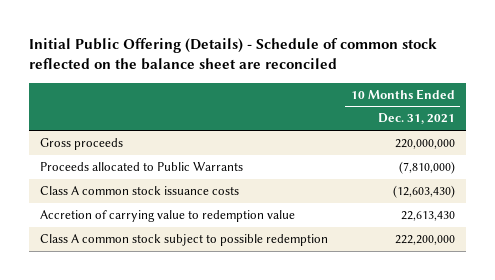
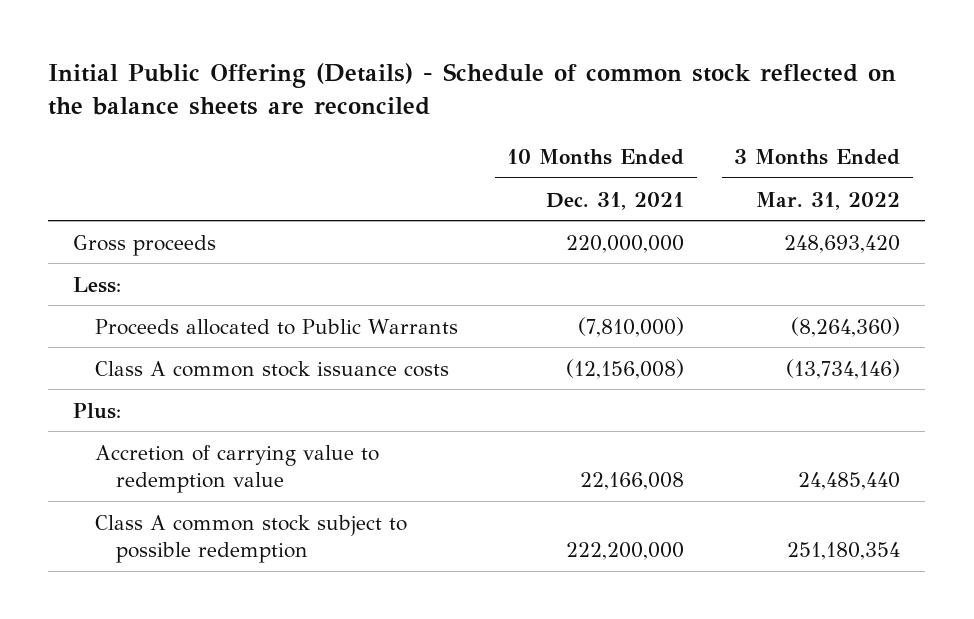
- Initial Public Offering (Details) - Schedule of common stock reflected on the balance sheet are reconciled
+ Initial Public Offering (Details) - Schedule of common stock reflected on the balance sheets are reconciled
- | 10 Months Ended Dec. 31, 2021
+ | 10 Months Ended Dec. 31, 2021 | 3 Months Ended Mar. 31, 2022
+ Less:
- Class A common stock issuance costs | (12,603,430)
- Accretion of carrying value to redemption value | 22,613,430
+ Class A common stock issuance costs | (12,156,008) | (13,734,146)
+ Plus:
+ Accretion of carrying value to redemption value | 22,166,008 | 24,485,440

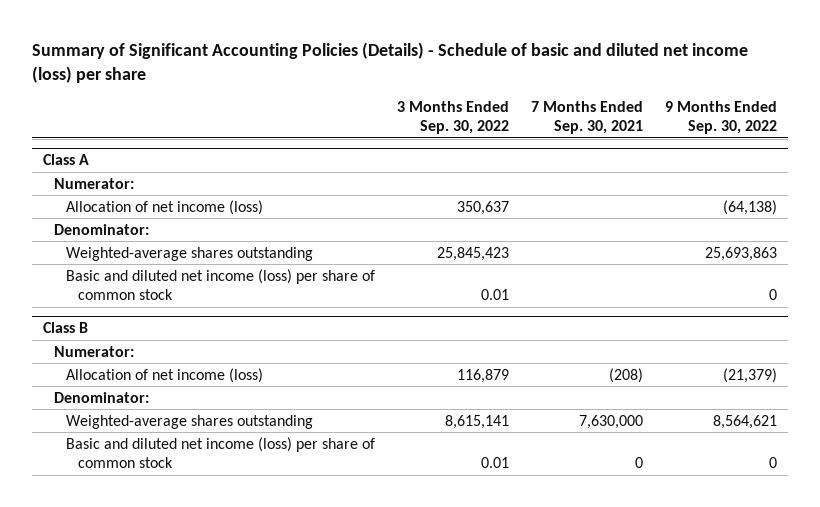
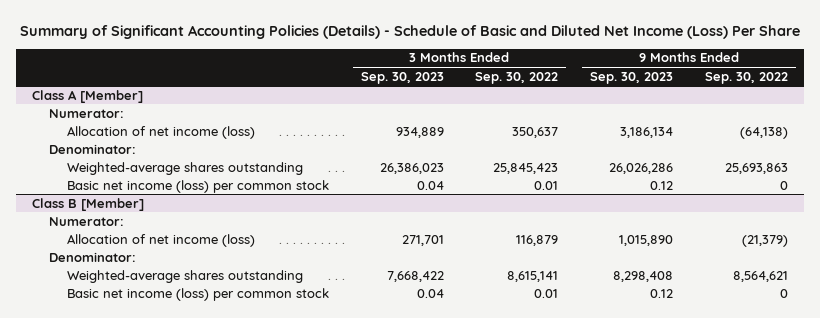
- Summary of Significant Accounting Policies (Details) - Schedule of basic and diluted net income (loss) per share
+ Summary of Significant Accounting Policies (Details) - Schedule of Basic and Diluted Net Income (Loss) Per Share
- | 3 Months Ended Sep. 30, 2022 | 7 Months Ended Sep. 30, 2021 | 9 Months Ended Sep. 30, 2022
+ | 3 Months Ended Sep. 30, 2023 | 3 Months Ended Sep. 30, 2022 | 9 Months Ended Sep. 30, 2023 | 9 Months Ended Sep. 30, 2022
- Class A
+ Class A [Member]
- Basic and diluted net income (loss) per share of common stock | 0.01 | | 0
- Class B
+ Basic net income (loss) per common stock | 0.04 | 0.01 | 0.12 | 0
+ Class B [Member]
- Basic and diluted net income (loss) per share of common stock | 0.01 | 0 | 0
+ Basic net income (loss) per common stock | 0.04 | 0.01 | 0.12 | 0

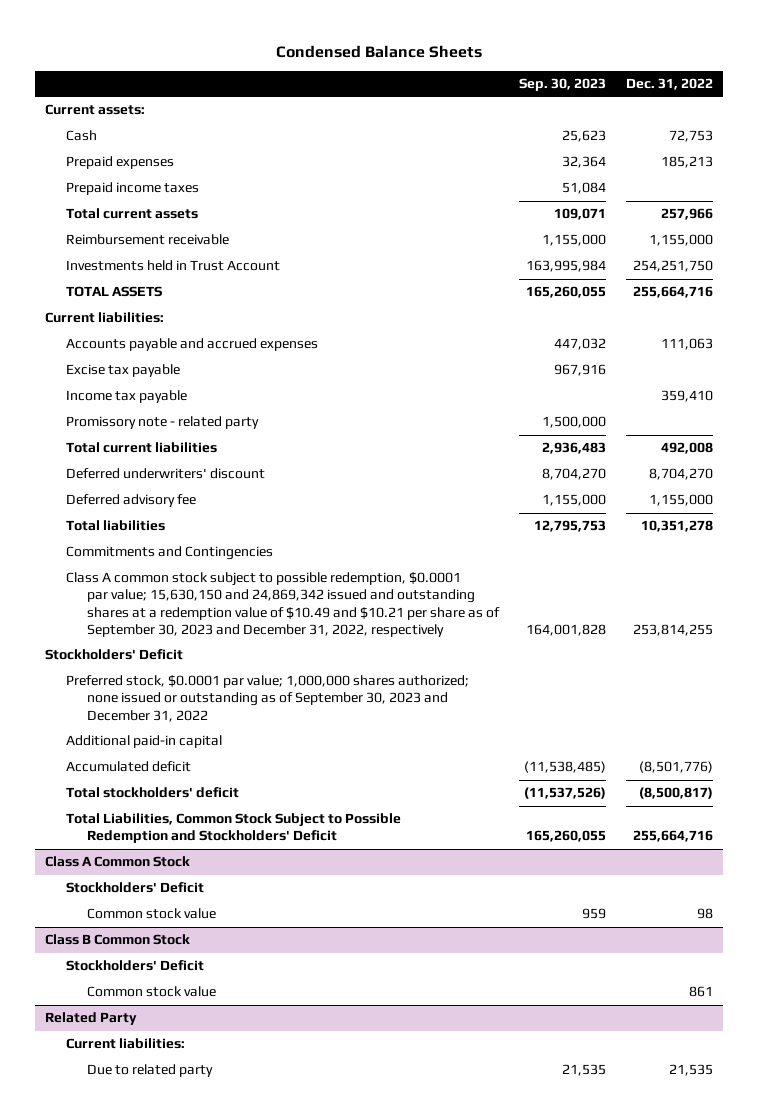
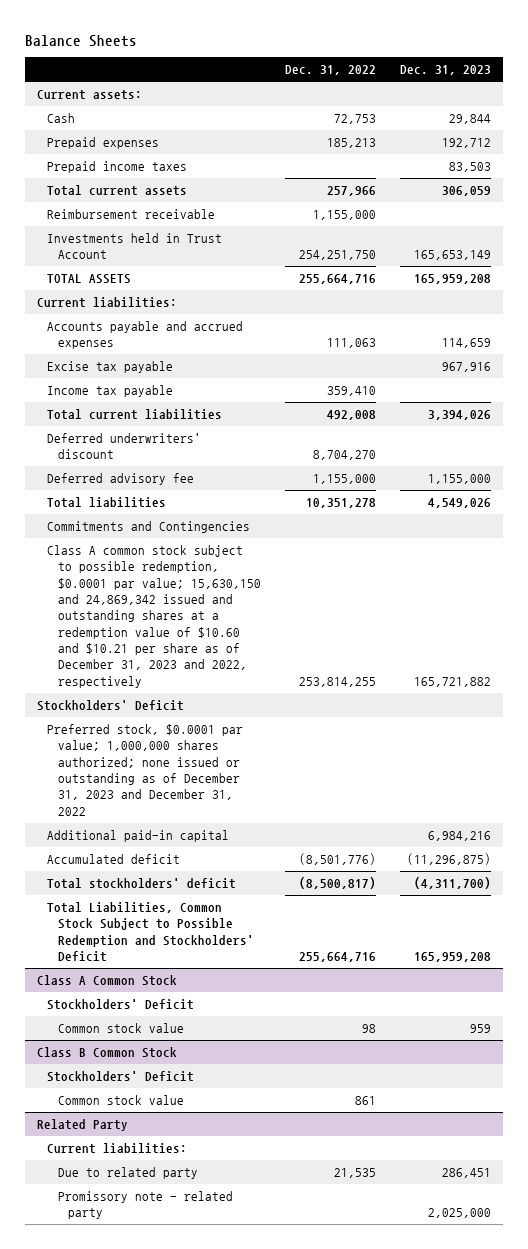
- Condensed Balance Sheets
+ Balance Sheets
- | Sep. 30, 2023 | Dec. 31, 2022
+ | Dec. 31, 2022 | Dec. 31, 2023
- Promissory note - related party | 1,500,000 |
- Class A common stock subject to possible redemption, $0.0001 par value; 15,630,150 and 24,869,342 issued and outstanding shares at a redemption value of $10.49 and $10.21 per share as of September 30, 2023 and December 31, 2022, respectively | 164,001,828 | 253,814,255
+ Class A common stock subject to possible redemption, $0.0001 par value; 15,630,150 and 24,869,342 issued and outstanding shares at a redemption value of $10.60 and $10.21 per share as of December 31, 2023 and 2022, respectively | 253,814,255 | 165,721,882
- Preferred stock, $0.0001 par value; 1,000,000 shares authorized; none issued or outstanding as of September 30, 2023 and December 31, 2022
+ Preferred stock, $0.0001 par value; 1,000,000 shares authorized; none issued or outstanding as of December 31, 2023 and December 31, 2022
@ Related Party
+ Promissory note - related party | | 2,025,000

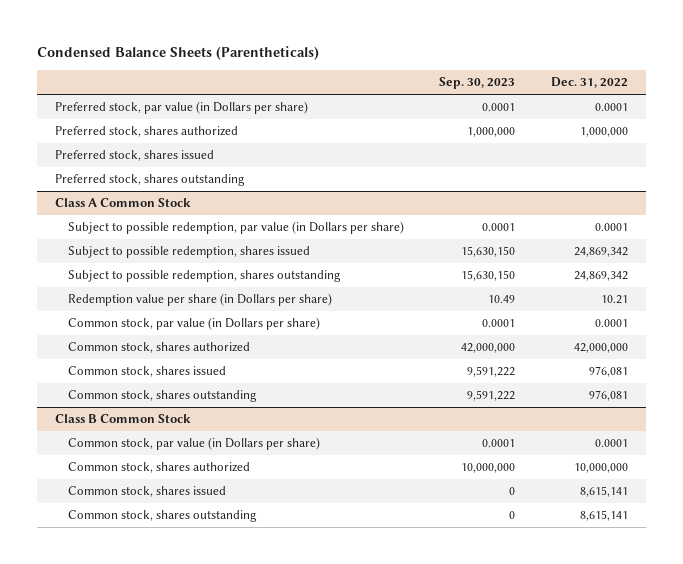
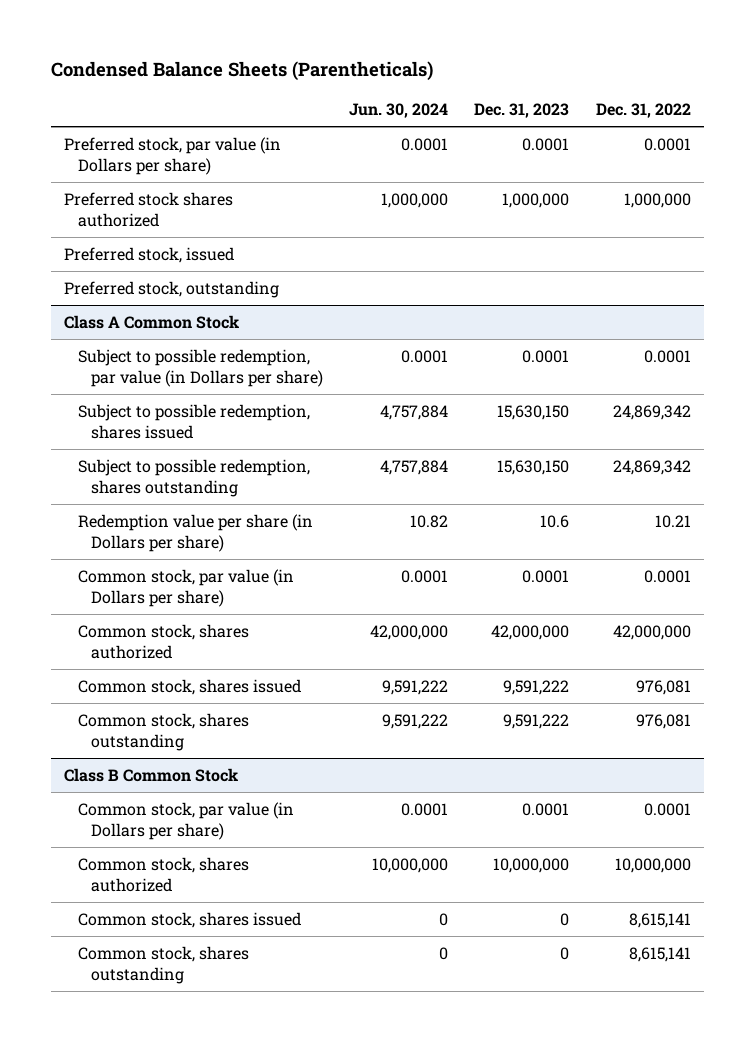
- | Sep. 30, 2023 | Dec. 31, 2022
+ | Jun. 30, 2024 | Dec. 31, 2023 | Dec. 31, 2022
- Preferred stock, shares authorized | 1,000,000 | 1,000,000
- Preferred stock, shares issued
- Preferred stock, shares outstanding
+ Preferred stock shares authorized | 1,000,000 | 1,000,000 | 1,000,000
+ Preferred stock, issued
+ Preferred stock, outstanding

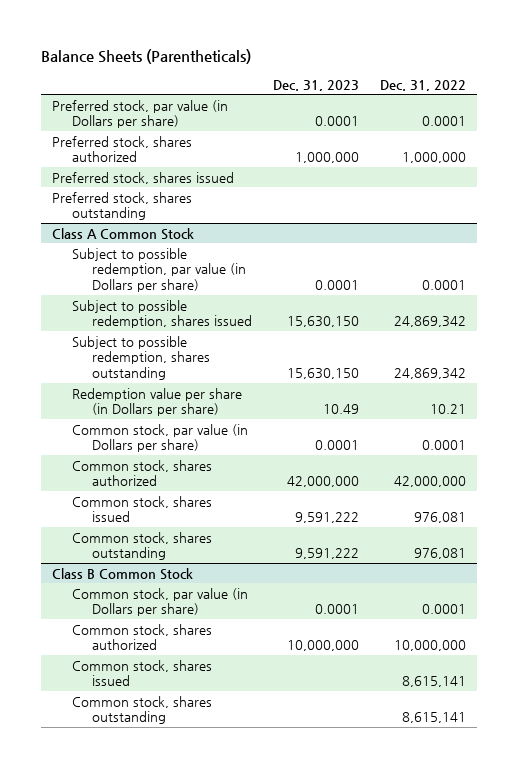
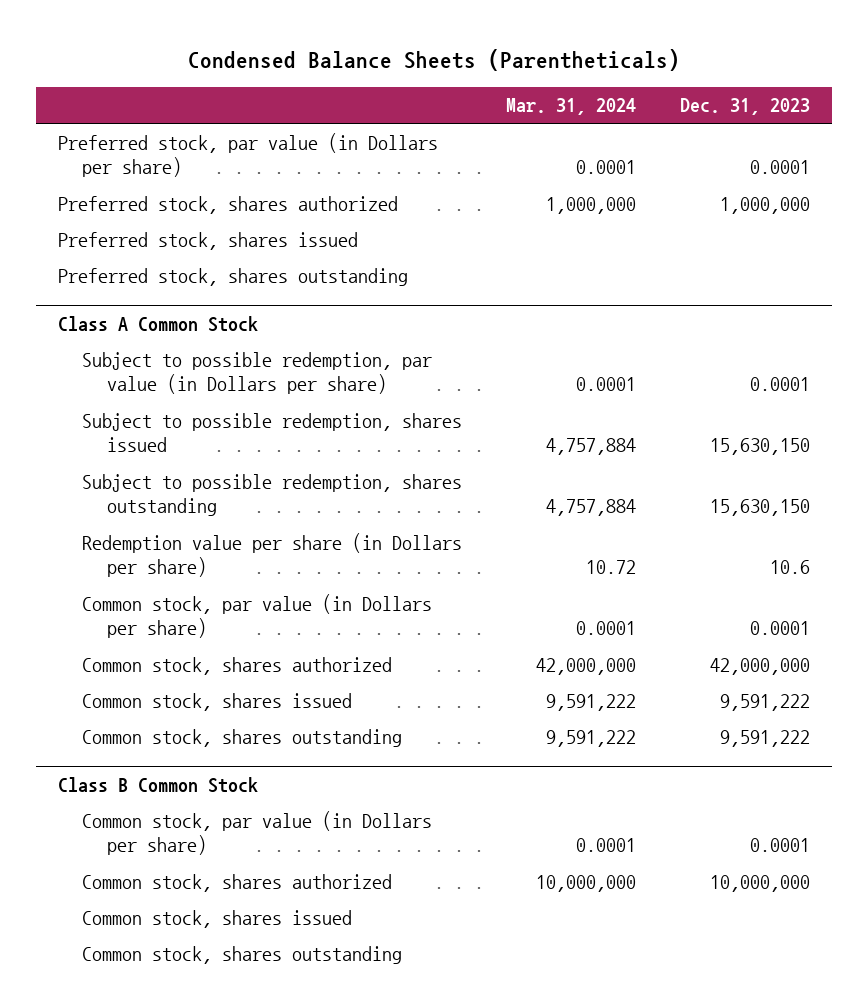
- Balance Sheets (Parentheticals)
+ Condensed Balance Sheets (Parentheticals)
- | Dec. 31, 2023 | Dec. 31, 2022
+ | Mar. 31, 2024 | Dec. 31, 2023
@ Class A Common Stock
- Redemption value per share (in Dollars per share) | 10.49 | 10.21
+ Redemption value per share (in Dollars per share) | 10.72 | 10.6

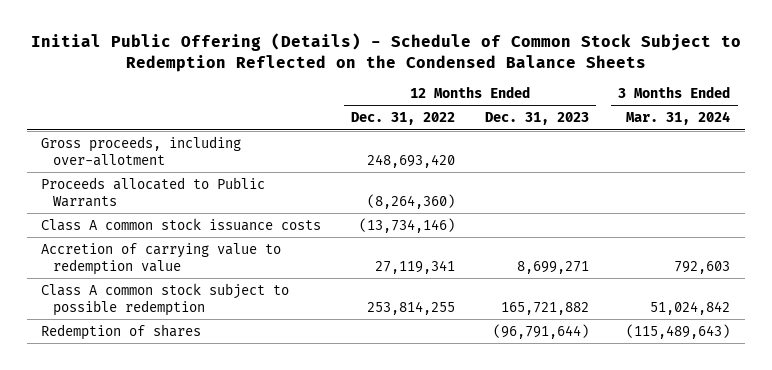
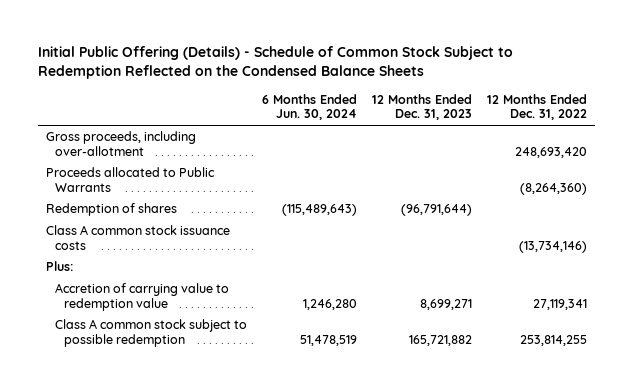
- | 12 Months Ended Dec. 31, 2022 | 12 Months Ended Dec. 31, 2023 | 3 Months Ended Mar. 31, 2024
+ | 6 Months Ended Jun. 30, 2024 | 12 Months Ended Dec. 31, 2023 | 12 Months Ended Dec. 31, 2022
moved up: Redemption of shares | (115,489,643) | (96,791,644) |
+ Plus:

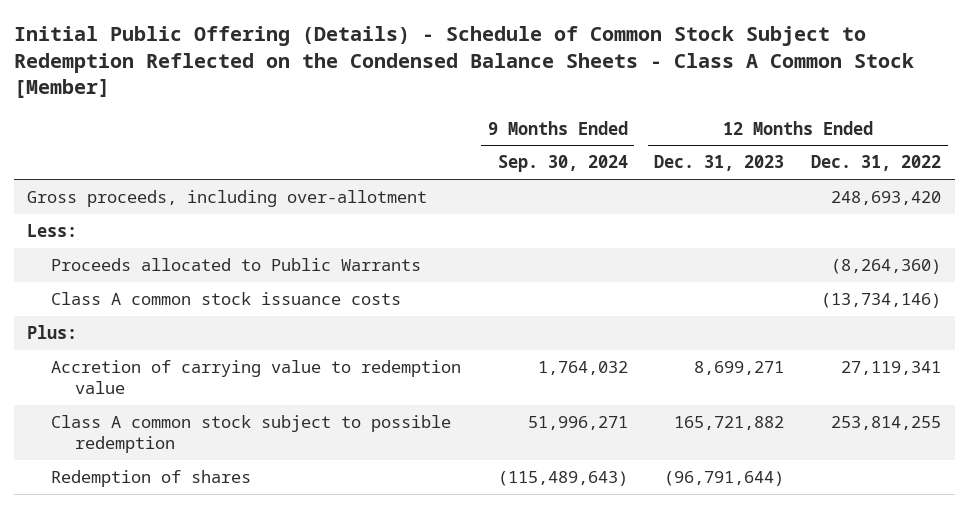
- Initial Public Offering (Details) - Schedule of Common Stock Subject to Redemption Reflected on the Condensed Balance Sheets
+ Initial Public Offering (Details) - Schedule of Common Stock Subject to Redemption Reflected on the Condensed Balance Sheets - Class A Common Stock [Member]
- | 6 Months Ended Jun. 30, 2024 | 12 Months Ended Dec. 31, 2023 | 12 Months Ended Dec. 31, 2022
+ | 9 Months Ended Sep. 30, 2024 | 12 Months Ended Dec. 31, 2023 | 12 Months Ended Dec. 31, 2022
+ Less:
moved down: Redemption of shares | (115,489,643) | (96,791,644) |

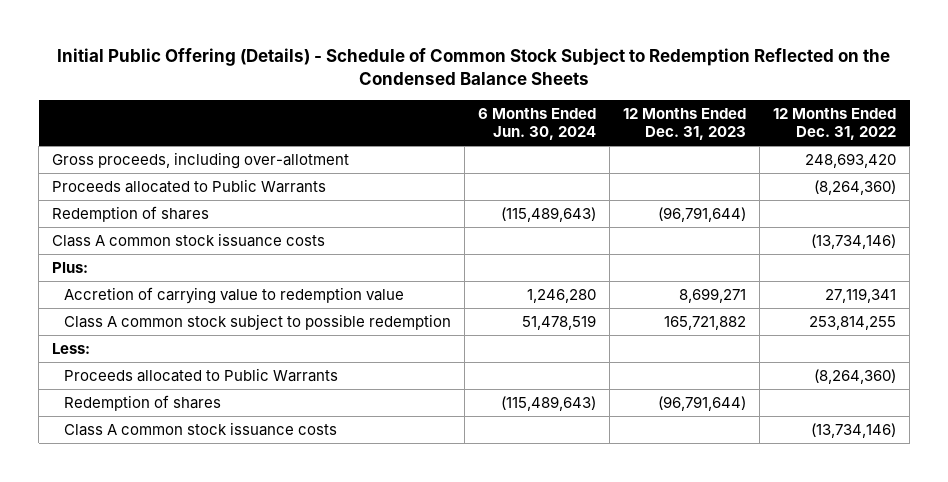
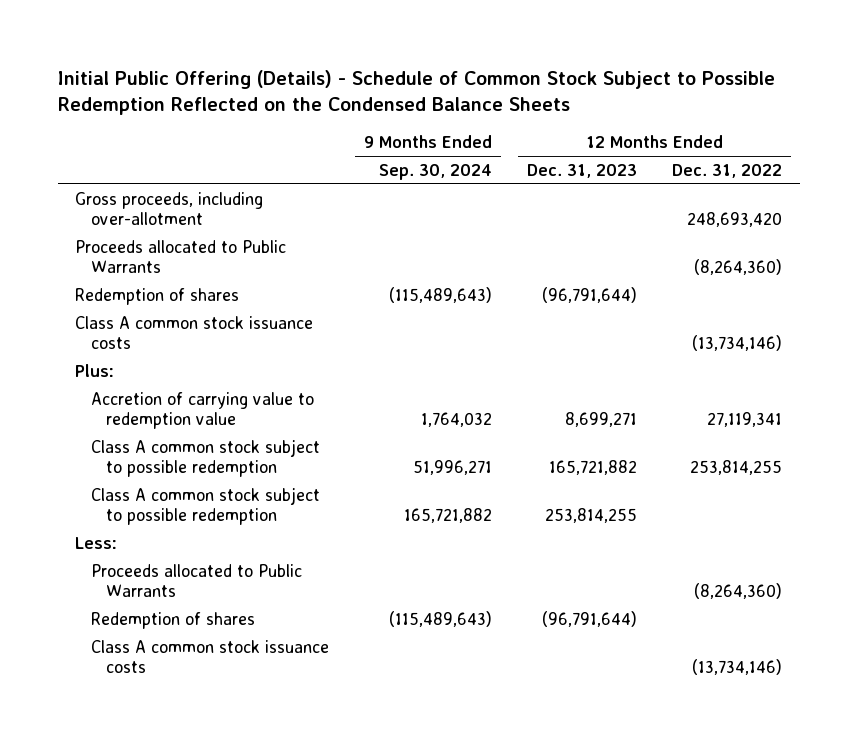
- Initial Public Offering (Details) - Schedule of Common Stock Subject to Redemption Reflected on the Condensed Balance Sheets
+ Initial Public Offering (Details) - Schedule of Common Stock Subject to Possible Redemption Reflected on the Condensed Balance Sheets
- | 6 Months Ended Jun. 30, 2024 | 12 Months Ended Dec. 31, 2023 | 12 Months Ended Dec. 31, 2022
+ | 9 Months Ended Sep. 30, 2024 | 12 Months Ended Dec. 31, 2023 | 12 Months Ended Dec. 31, 2022
+ Class A common stock subject to possible redemption | 165,721,882 | 253,814,255 |

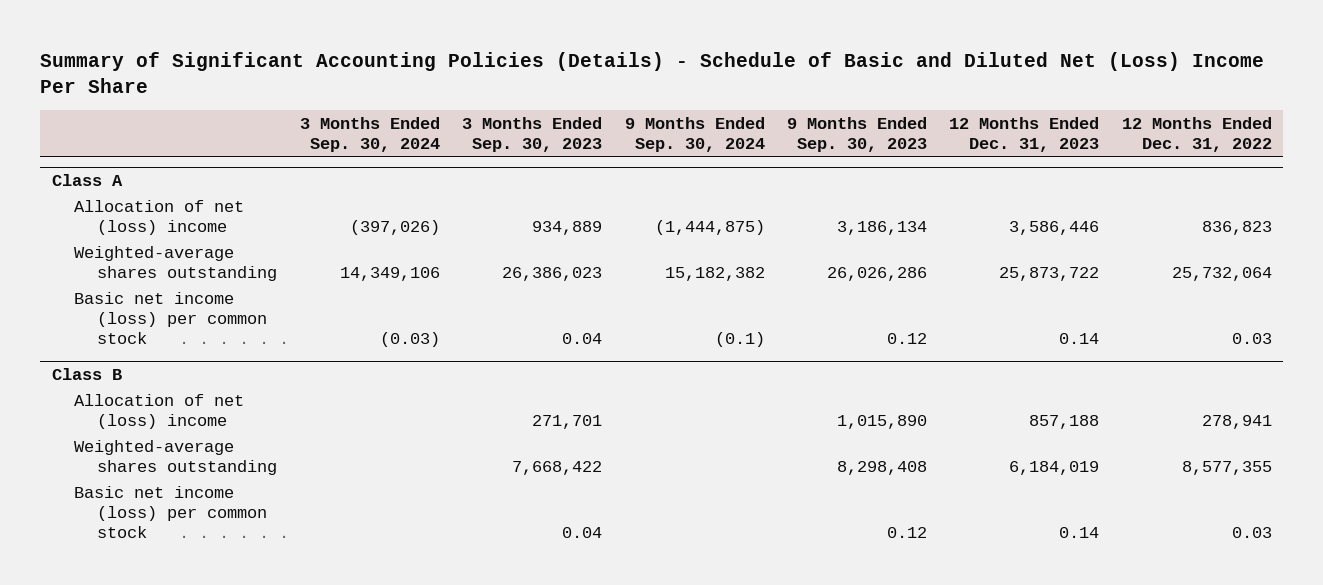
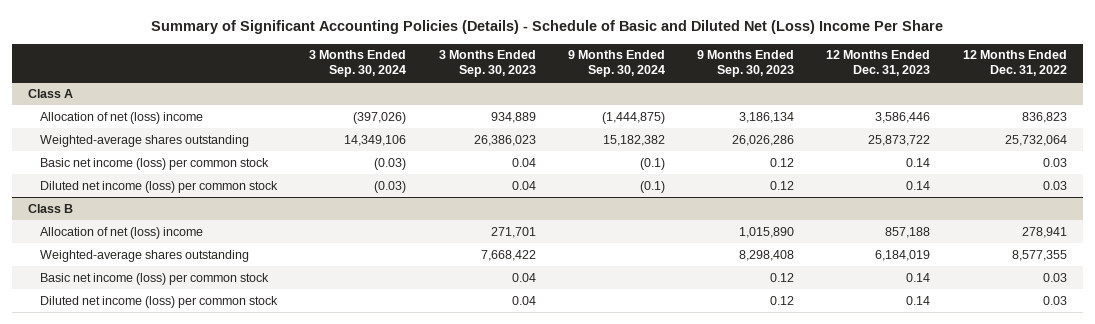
@ Class A
+ Diluted net income (loss) per common stock | (0.03) | 0.04 | (0.1) | 0.12 | 0.14 | 0.03
@ Class B
+ Diluted net income (loss) per common stock | | 0.04 | | 0.12 | 0.14 | 0.03

